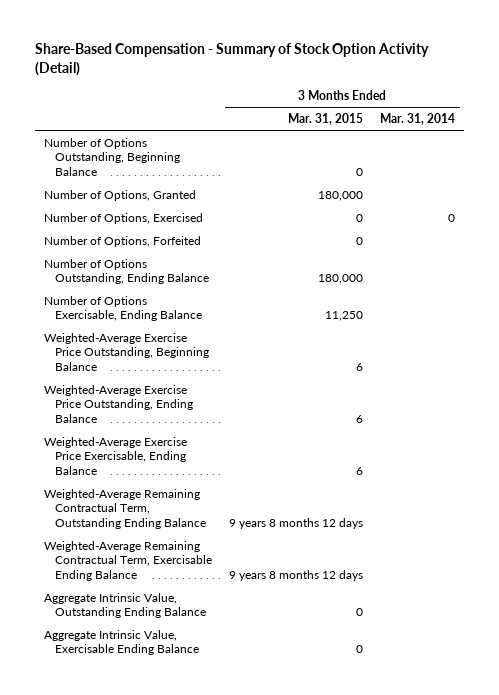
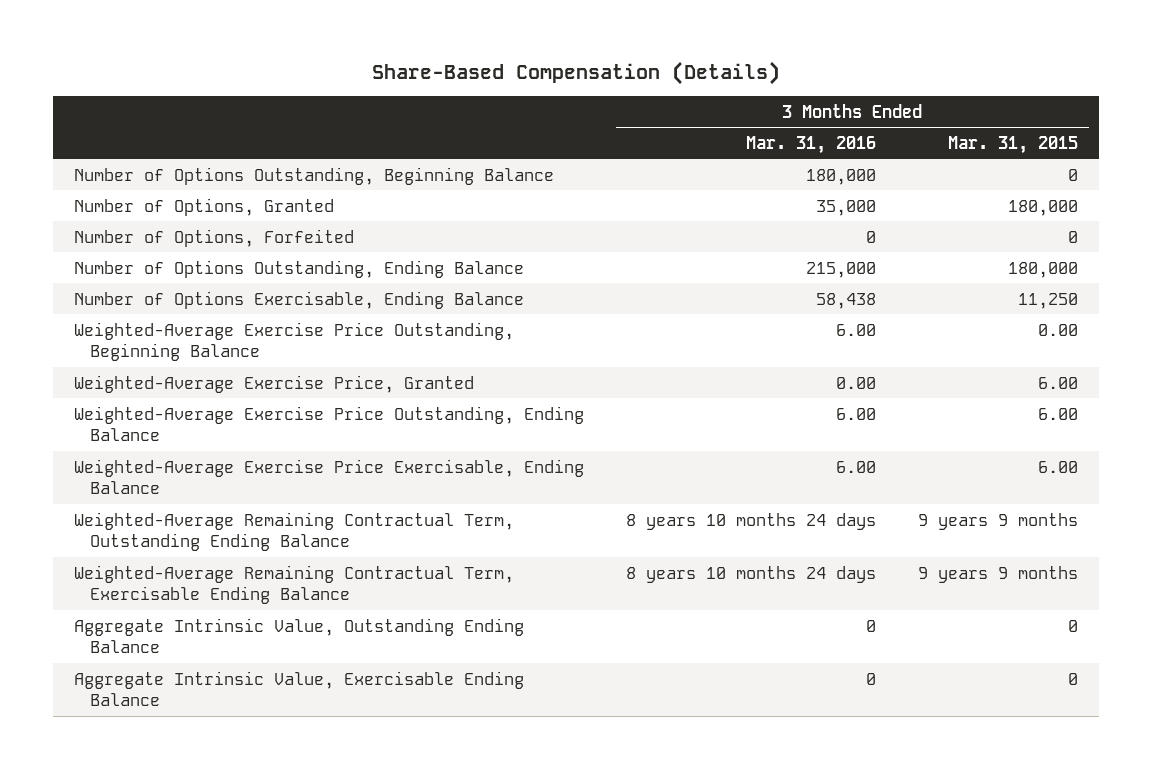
- Share-Based Compensation - Summary of Stock Option Activity (Detail)
+ Share-Based Compensation (Details)
- | 3 Months Ended Mar. 31, 2015 | 3 Months Ended Mar. 31, 2014
+ | 3 Months Ended Mar. 31, 2016 | 3 Months Ended Mar. 31, 2015
- Number of Options, Exercised | 0 | 0
- Weighted-Average Exercise Price Outstanding, Beginning Balance | 6 |
- Weighted-Average Exercise Price Outstanding, Ending Balance | 6 |
- Weighted-Average Exercise Price Exercisable, Ending Balance | 6 |
- Weighted-Average Remaining Contractual Term, Outstanding Ending Balance | 9 years 8 months 12 days |
- Weighted-Average Remaining Contractual Term, Exercisable Ending Balance | 9 years 8 months 12 days |
+ Weighted-Average Exercise Price Outstanding, Beginning Balance | 6.00 | 0.00
+ Weighted-Average Exercise Price, Granted | 0.00 | 6.00
+ Weighted-Average Exercise Price Outstanding, Ending Balance | 6.00 | 6.00
+ Weighted-Average Exercise Price Exercisable, Ending Balance | 6.00 | 6.00
+ Weighted-Average Remaining Contractual Term, Outstanding Ending Balance | 8 years 10 months 24 days | 9 years 9 months
+ Weighted-Average Remaining Contractual Term, Exercisable Ending Balance | 8 years 10 months 24 days | 9 years 9 months

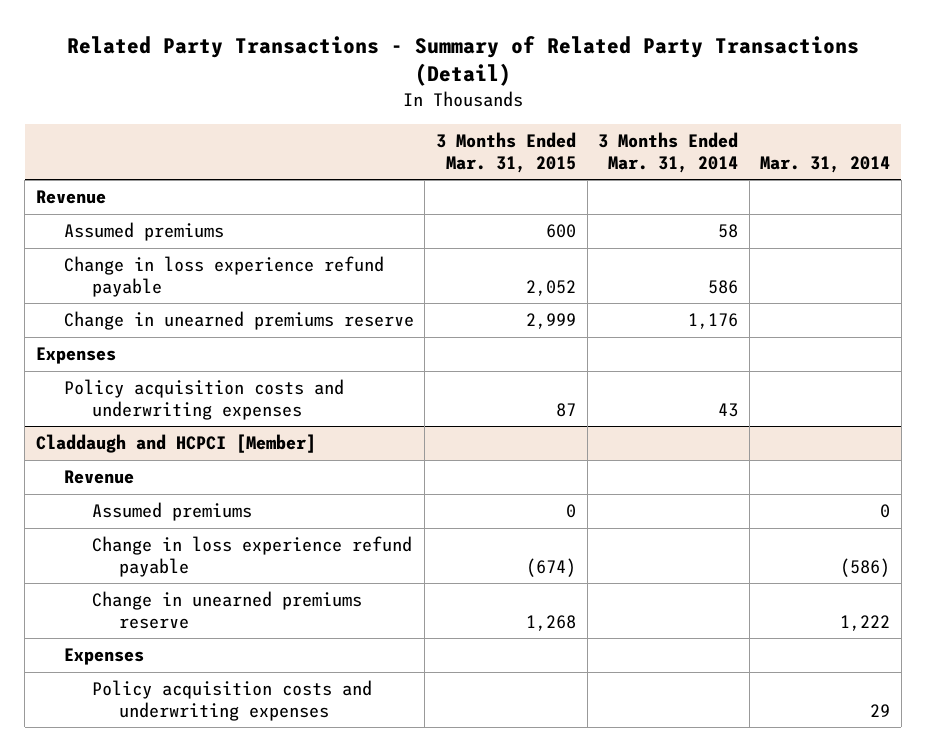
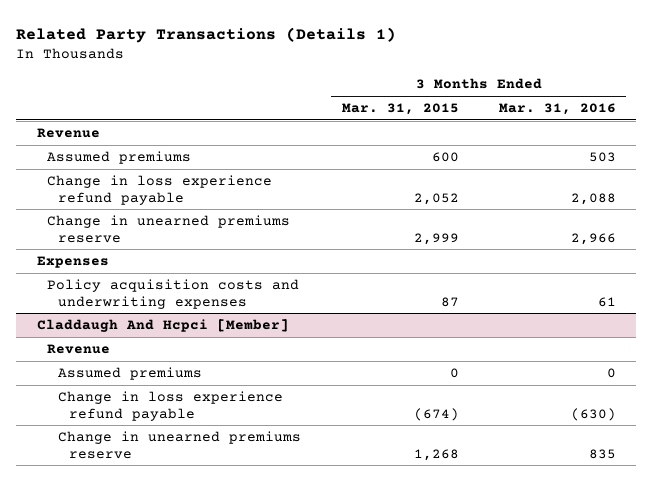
- Related Party Transactions - Summary of Related Party Transactions (Detail)
+ Related Party Transactions (Details 1)
- | 3 Months Ended Mar. 31, 2015 | 3 Months Ended Mar. 31, 2014 | Mar. 31, 2014
+ | 3 Months Ended Mar. 31, 2015 | 3 Months Ended Mar. 31, 2016
- Claddaugh and HCPCI [Member]
+ Claddaugh And Hcpci [Member]
- Expenses
- Policy acquisition costs and underwriting expenses | | | 29

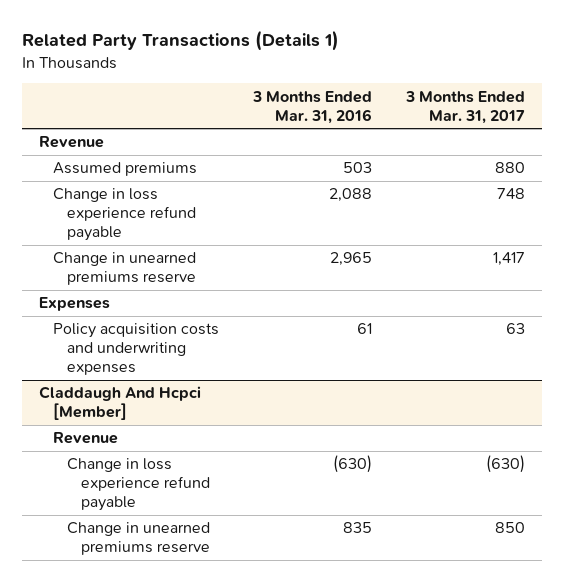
- | 3 Months Ended Mar. 31, 2015 | 3 Months Ended Mar. 31, 2016
+ | 3 Months Ended Mar. 31, 2016 | 3 Months Ended Mar. 31, 2017
- Change in unearned premiums reserve | 2,999 | 2,966
+ Change in unearned premiums reserve | 2,965 | 1,417
@ Claddaugh And Hcpci [Member]
- Assumed premiums | 0 | 0

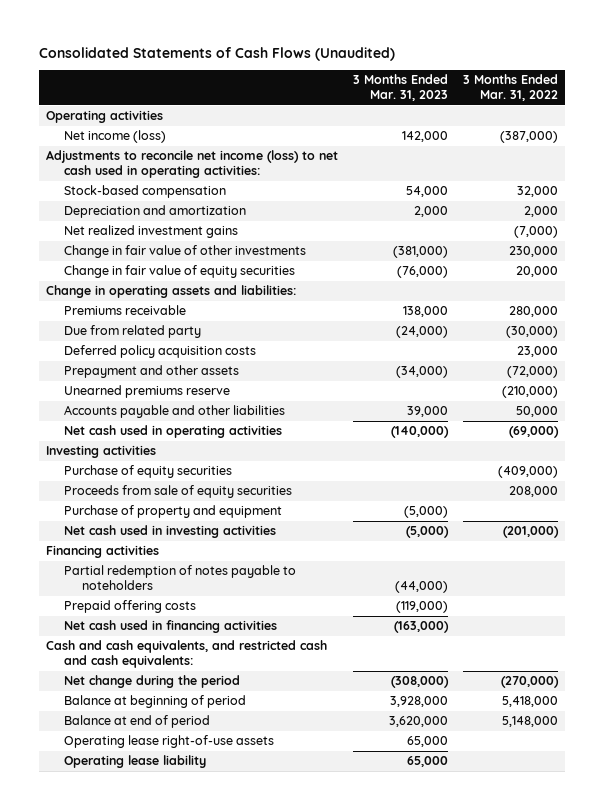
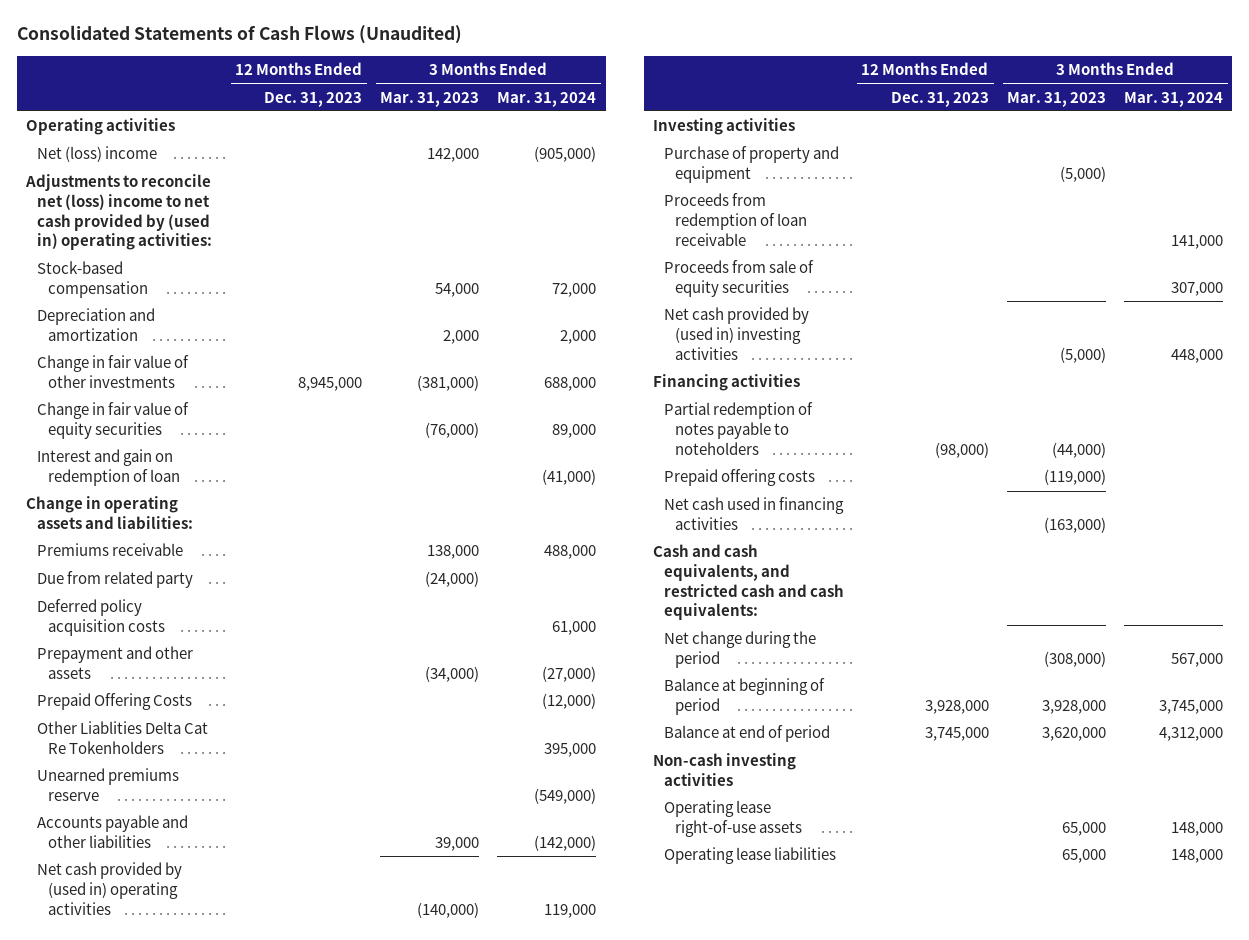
- | 3 Months Ended Mar. 31, 2023 | 3 Months Ended Mar. 31, 2022
+ | 12 Months Ended Dec. 31, 2023 | 3 Months Ended Mar. 31, 2023 | 3 Months Ended Mar. 31, 2024
- Net income (loss) | 142,000 | (387,000)
- Adjustments to reconcile net income (loss) to net cash used in operating activities:
+ Net (loss) income | | 142,000 | (905,000)
+ Adjustments to reconcile net (loss) income to net cash provided by (used in) operating activities:
- Net realized investment gains | | (7,000)
+ Interest and gain on redemption of loan | | | (41,000)
+ Prepaid Offering Costs | | | (12,000)
+ Other Liablities Delta Cat Re Tokenholders | | | 395,000
- Net cash used in operating activities | (140,000) | (69,000)
+ Net cash provided by (used in) operating activities | | (140,000) | 119,000
- Purchase of equity securities | | (409,000)
- Net cash used in investing activities | (5,000) | (201,000)
+ Proceeds from redemption of loan receivable | | | 141,000
moved down: Proceeds from sale of equity securities | | | 307,000
+ Net cash provided by (used in) investing activities | | (5,000) | 448,000
+ Non-cash investing activities
- Operating lease liability | 65,000 |
+ Operating lease liabilities | | 65,000 | 148,000

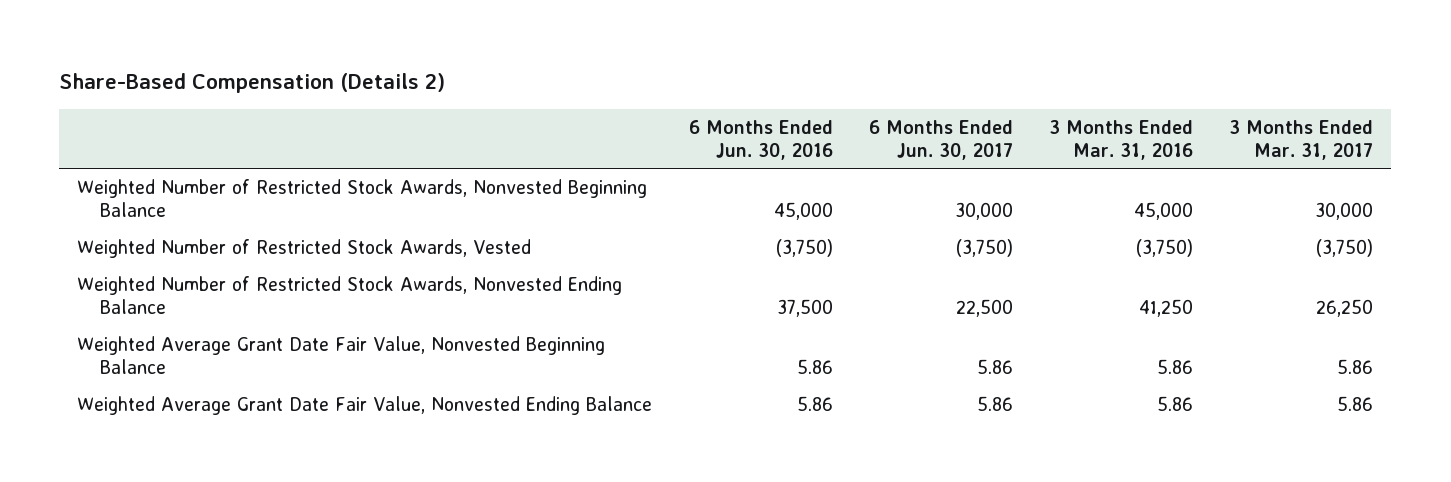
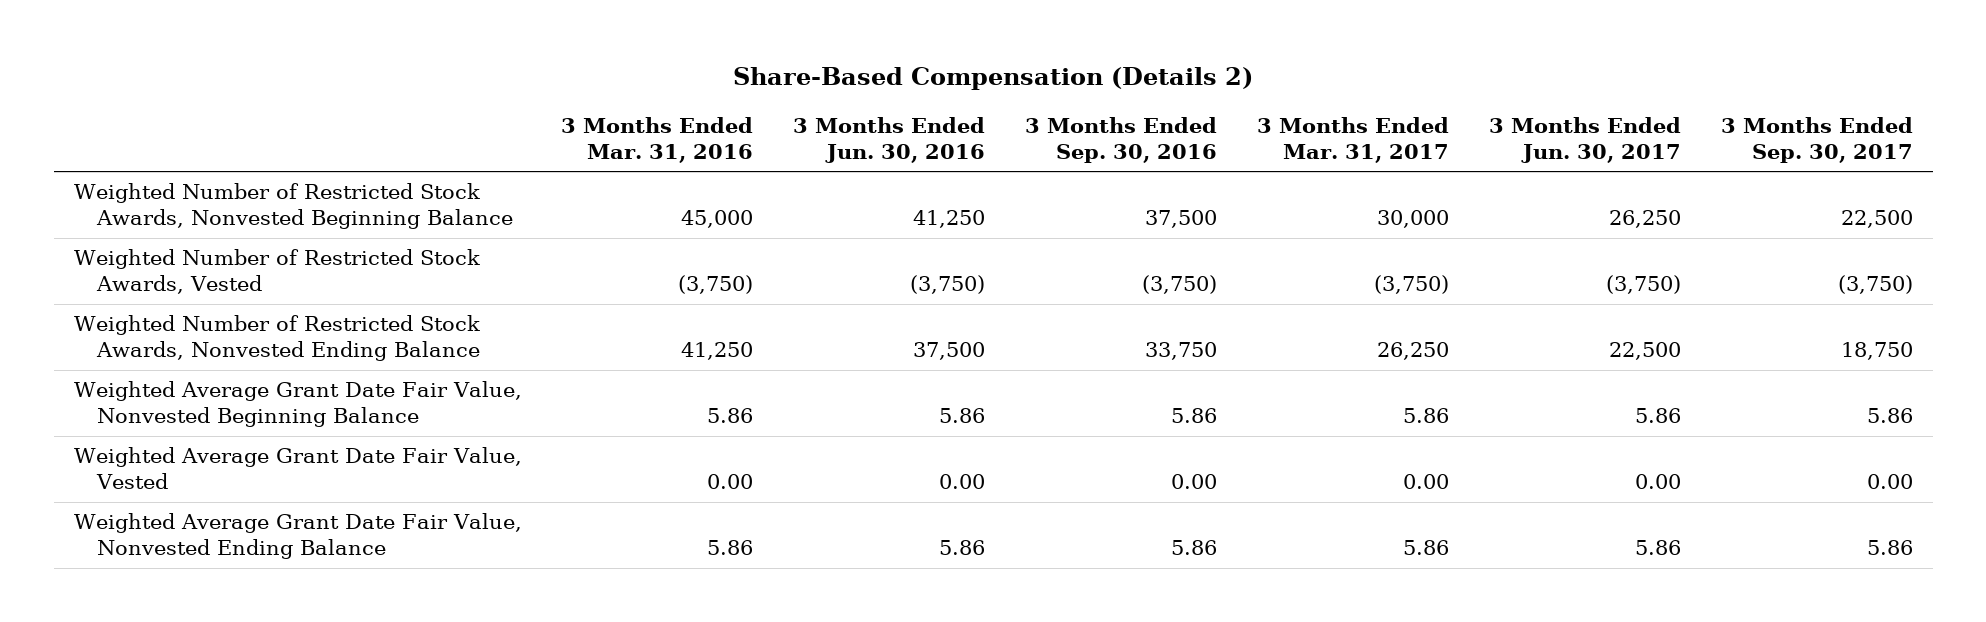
- | 6 Months Ended Jun. 30, 2016 | 6 Months Ended Jun. 30, 2017 | 3 Months Ended Mar. 31, 2016 | 3 Months Ended Mar. 31, 2017
+ | 3 Months Ended Mar. 31, 2016 | 3 Months Ended Jun. 30, 2016 | 3 Months Ended Sep. 30, 2016 | 3 Months Ended Mar. 31, 2017 | 3 Months Ended Jun. 30, 2017 | 3 Months Ended Sep. 30, 2017
+ Weighted Average Grant Date Fair Value, Vested | 0.00 | 0.00 | 0.00 | 0.00 | 0.00 | 0.00

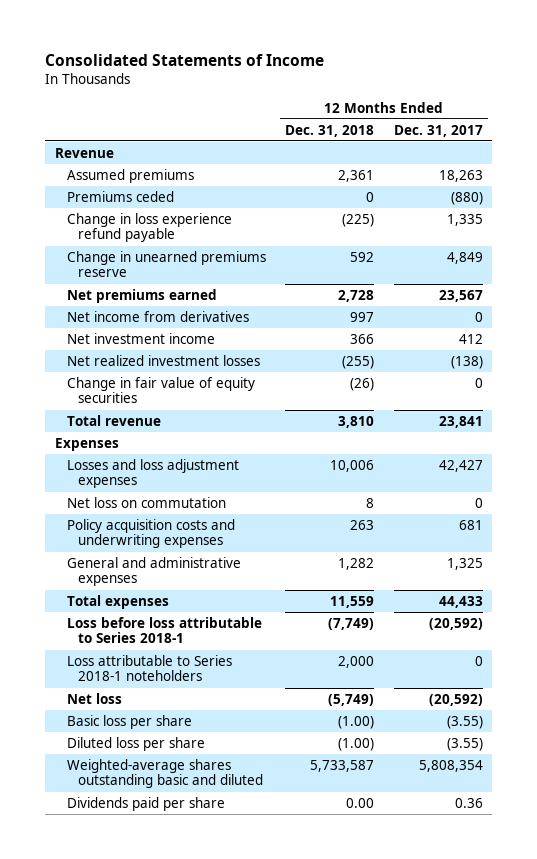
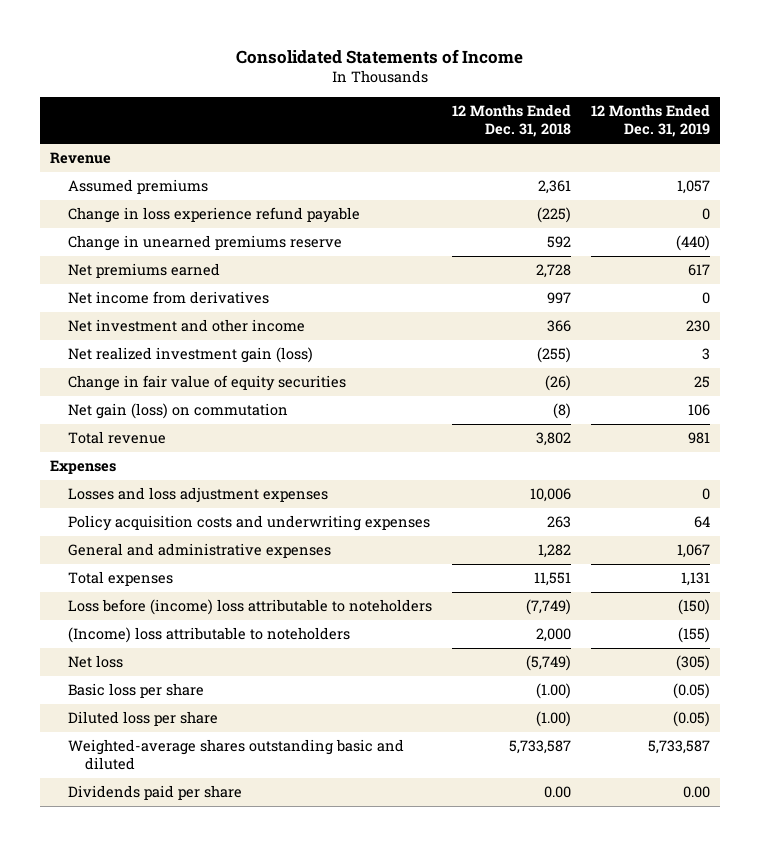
- | 12 Months Ended Dec. 31, 2018 | 12 Months Ended Dec. 31, 2017
+ | 12 Months Ended Dec. 31, 2018 | 12 Months Ended Dec. 31, 2019
- Premiums ceded | 0 | (880)
- Net investment income | 366 | 412
- Net realized investment losses | (255) | (138)
+ Net investment and other income | 366 | 230
+ Net realized investment gain (loss) | (255) | 3
- Total revenue | 3,810 | 23,841
+ Net gain (loss) on commutation | (8) | 106
+ Total revenue | 3,802 | 981
- Net loss on commutation | 8 | 0
- Total expenses | 11,559 | 44,433
- Loss before loss attributable to Series 2018-1 | (7,749) | (20,592)
- Loss attributable to Series 2018-1 noteholders | 2,000 | 0
+ Total expenses | 11,551 | 1,131
+ Loss before (income) loss attributable to noteholders | (7,749) | (150)
+ (Income) loss attributable to noteholders | 2,000 | (155)

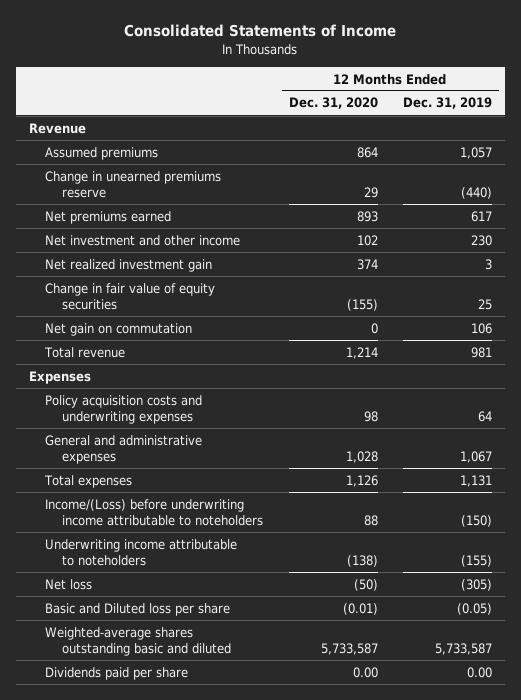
- | 12 Months Ended Dec. 31, 2018 | 12 Months Ended Dec. 31, 2019
+ | 12 Months Ended Dec. 31, 2020 | 12 Months Ended Dec. 31, 2019
- Change in loss experience refund payable | (225) | 0
- Net income from derivatives | 997 | 0
- Net realized investment gain (loss) | (255) | 3
+ Net realized investment gain | 374 | 3
- Net gain (loss) on commutation | (8) | 106
+ Net gain on commutation | 0 | 106
- Losses and loss adjustment expenses | 10,006 | 0
- Loss before (income) loss attributable to noteholders | (7,749) | (150)
- (Income) loss attributable to noteholders | 2,000 | (155)
+ Income/(Loss) before underwriting income attributable to noteholders | 88 | (150)
+ Underwriting income attributable to noteholders | (138) | (155)
- Basic loss per share | (1.00) | (0.05)
- Diluted loss per share | (1.00) | (0.05)
+ Basic and Diluted loss per share | (0.01) | (0.05)

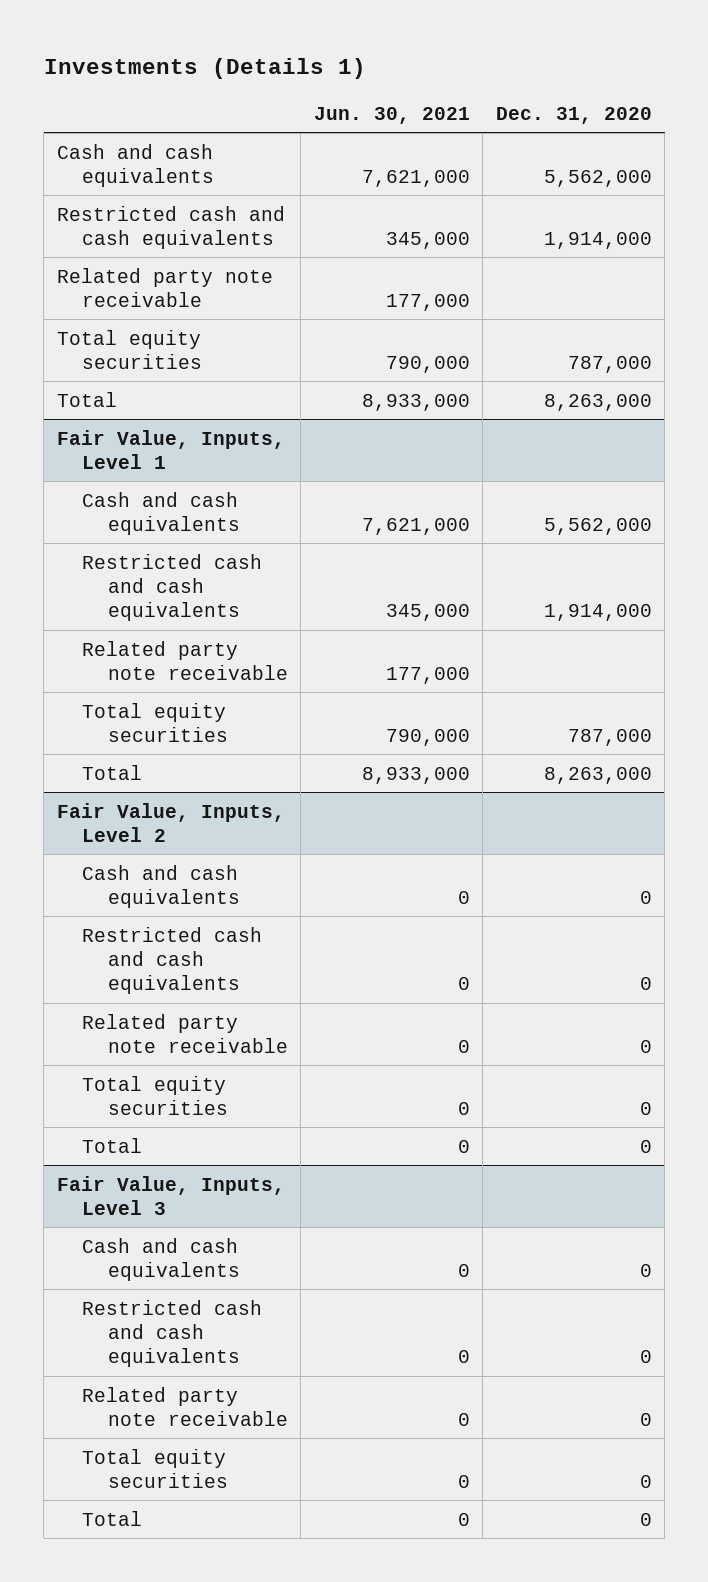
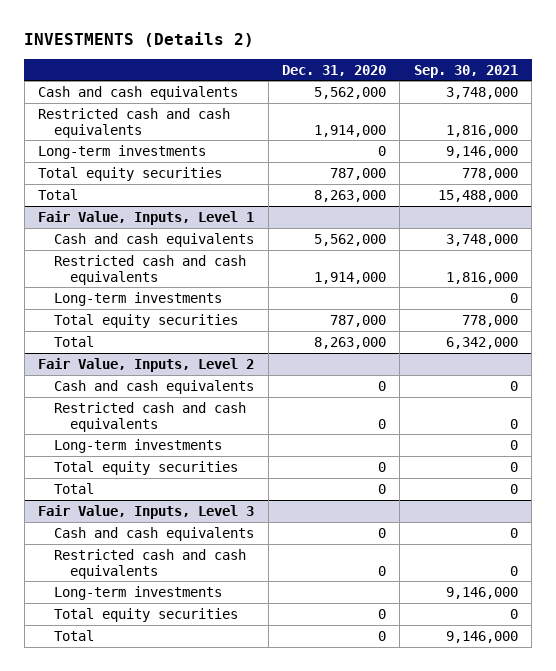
- Investments (Details 1)
+ INVESTMENTS (Details 2)
- | Jun. 30, 2021 | Dec. 31, 2020
+ | Dec. 31, 2020 | Sep. 30, 2021
- Related party note receivable | 177,000 |
+ Long-term investments | 0 | 9,146,000
@ Fair Value, Inputs, Level 1
- Related party note receivable | 177,000 |
+ Long-term investments | | 0
@ Fair Value, Inputs, Level 2
- Related party note receivable | 0 | 0
+ Long-term investments | | 0
@ Fair Value, Inputs, Level 3
- Related party note receivable | 0 | 0
+ Long-term investments | | 9,146,000

